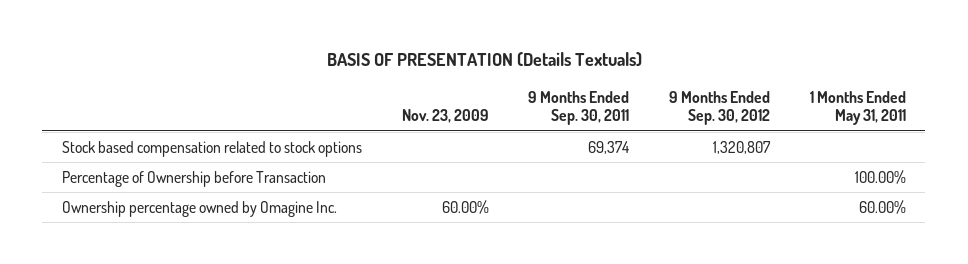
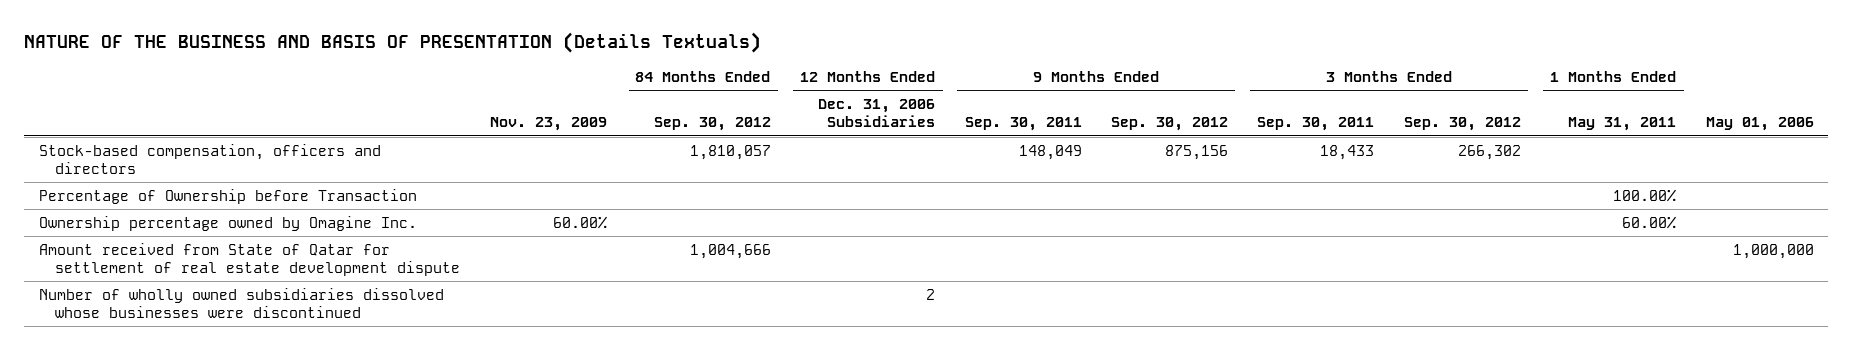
- BASIS OF PRESENTATION (Details Textuals)
+ NATURE OF THE BUSINESS AND BASIS OF PRESENTATION (Details Textuals)
- | Nov. 23, 2009 | 9 Months Ended Sep. 30, 2011 | 9 Months Ended Sep. 30, 2012 | 1 Months Ended May 31, 2011
+ | Nov. 23, 2009 | 84 Months Ended Sep. 30, 2012 | 12 Months Ended Dec. 31, 2006 Subsidiaries | 9 Months Ended Sep. 30, 2011 | 9 Months Ended Sep. 30, 2012 | 3 Months Ended Sep. 30, 2011 | 3 Months Ended Sep. 30, 2012 | 1 Months Ended May 31, 2011 | May 01, 2006
- Stock based compensation related to stock options | | 69,374 | 1,320,807 |
+ Stock-based compensation, officers and directors | | 1,810,057 | | 148,049 | 875,156 | 18,433 | 266,302 | |
+ Amount received from State of Qatar for settlement of real estate development dispute | | 1,004,666 | | | | | | | 1,000,000
+ Number of wholly owned subsidiaries dissolved whose businesses were discontinued | | | 2 | | | | | |

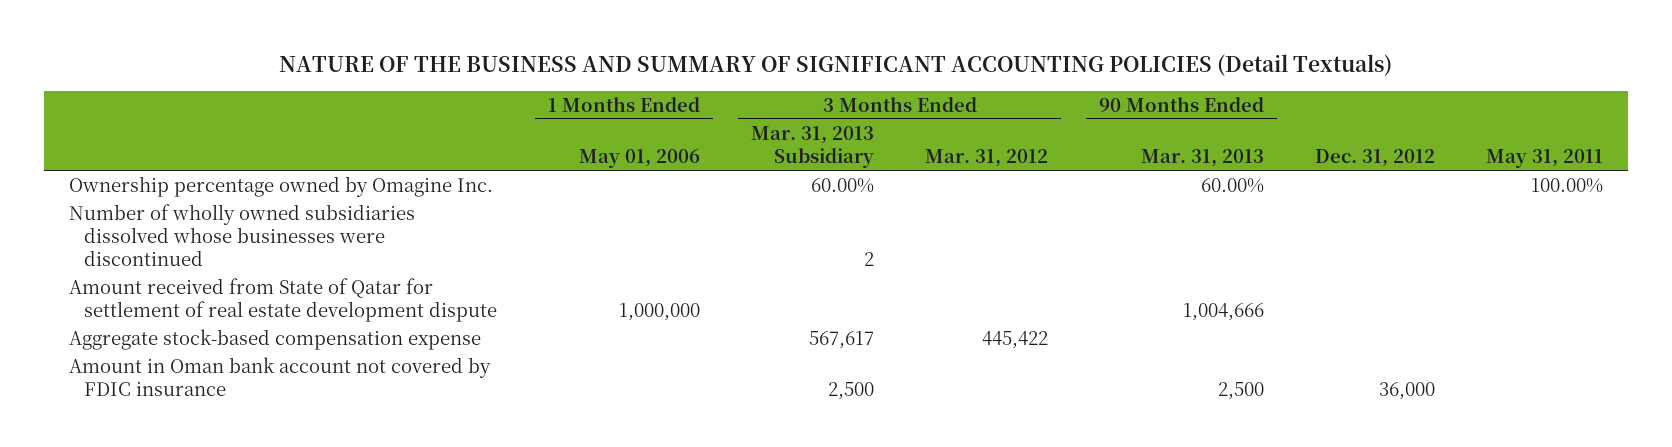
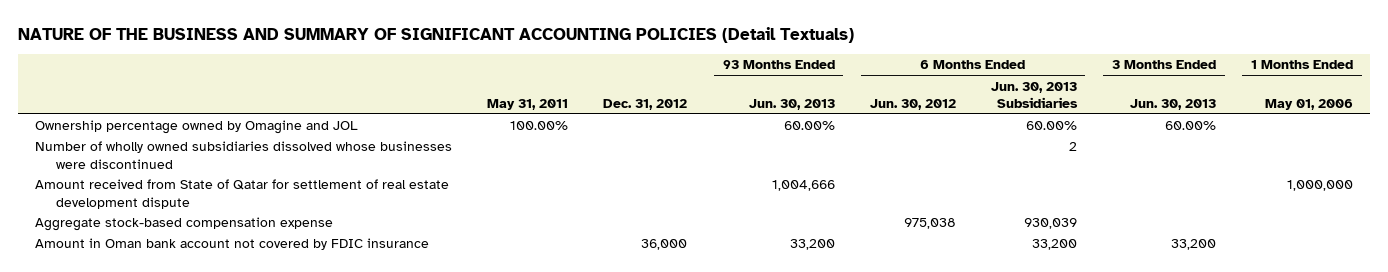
- | 1 Months Ended May 01, 2006 | 3 Months Ended Mar. 31, 2013 Subsidiary | 3 Months Ended Mar. 31, 2012 | 90 Months Ended Mar. 31, 2013 | Dec. 31, 2012 | May 31, 2011
+ | May 31, 2011 | Dec. 31, 2012 | 93 Months Ended Jun. 30, 2013 | 6 Months Ended Jun. 30, 2012 | 6 Months Ended Jun. 30, 2013 Subsidiaries | 3 Months Ended Jun. 30, 2013 | 1 Months Ended May 01, 2006
- Ownership percentage owned by Omagine Inc. | | 60.00% | | 60.00% | | 100.00%
+ Ownership percentage owned by Omagine and JOL | 100.00% | | 60.00% | | 60.00% | 60.00% |

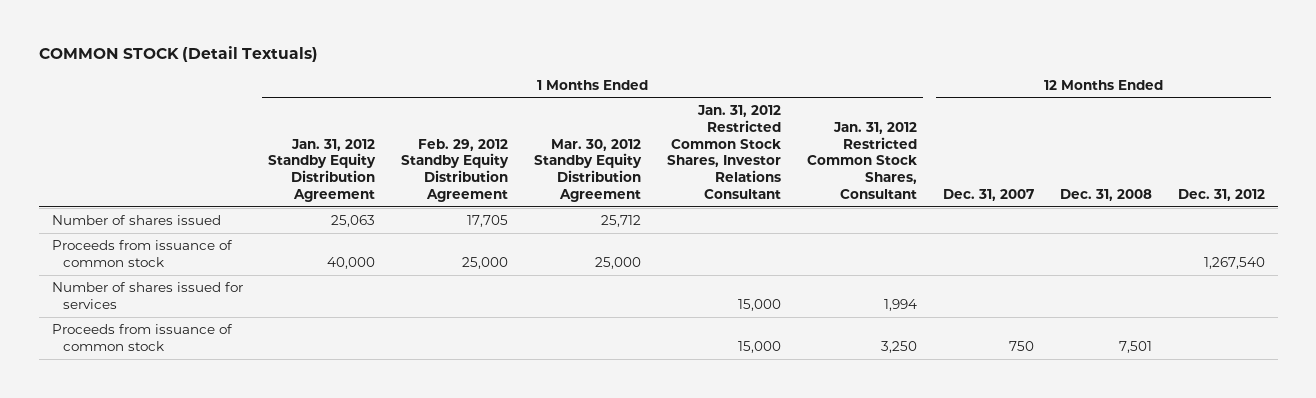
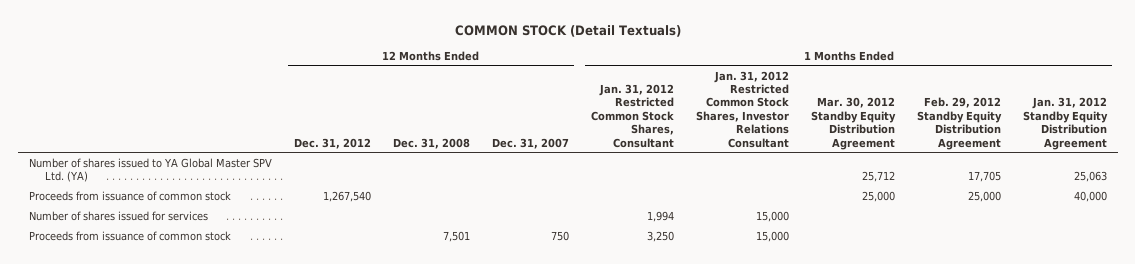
- | 1 Months Ended Jan. 31, 2012 Standby Equity Distribution Agreement | 1 Months Ended Feb. 29, 2012 Standby Equity Distribution Agreement | 1 Months Ended Mar. 30, 2012 Standby Equity Distribution Agreement | 1 Months Ended Jan. 31, 2012 Restricted Common Stock Shares, Investor Relations Consultant | 1 Months Ended Jan. 31, 2012 Restricted Common Stock Shares, Consultant | 12 Months Ended Dec. 31, 2007 | 12 Months Ended Dec. 31, 2008 | 12 Months Ended Dec. 31, 2012
+ | 12 Months Ended Dec. 31, 2012 | 12 Months Ended Dec. 31, 2008 | 12 Months Ended Dec. 31, 2007 | 1 Months Ended Jan. 31, 2012 Restricted Common Stock Shares, Consultant | 1 Months Ended Jan. 31, 2012 Restricted Common Stock Shares, Investor Relations Consultant | 1 Months Ended Mar. 30, 2012 Standby Equity Distribution Agreement | 1 Months Ended Feb. 29, 2012 Standby Equity Distribution Agreement | 1 Months Ended Jan. 31, 2012 Standby Equity Distribution Agreement
- Number of shares issued | 25,063 | 17,705 | 25,712 | | | | |
+ Number of shares issued to YA Global Master SPV Ltd. (YA) | | | | | | 25,712 | 17,705 | 25,063

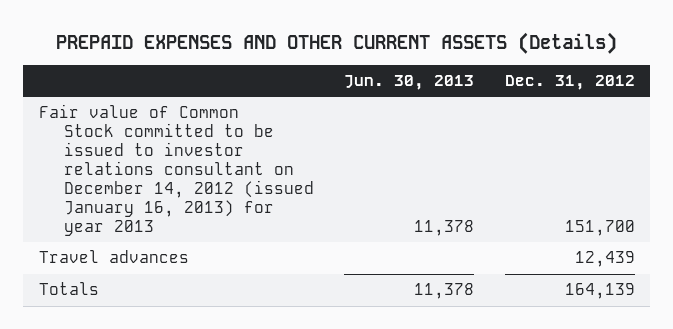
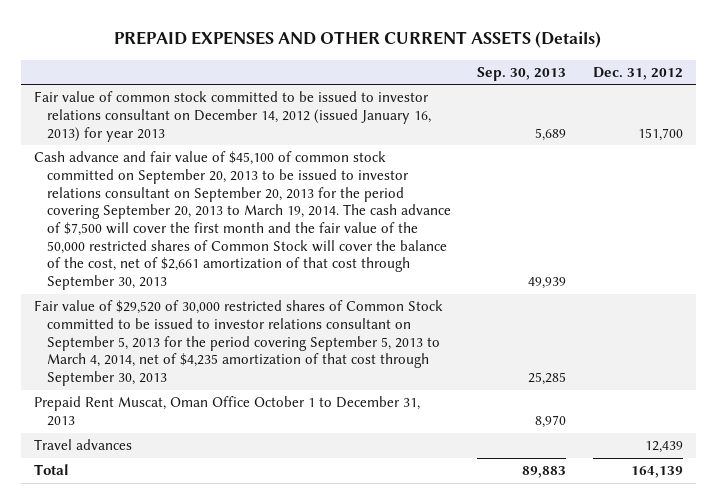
- | Jun. 30, 2013 | Dec. 31, 2012
+ | Sep. 30, 2013 | Dec. 31, 2012
- Fair value of Common Stock committed to be issued to investor relations consultant on December 14, 2012 (issued January 16, 2013) for year 2013 | 11,378 | 151,700
+ Fair value of common stock committed to be issued to investor relations consultant on December 14, 2012 (issued January 16, 2013) for year 2013 | 5,689 | 151,700
+ Cash advance and fair value of $45,100 of common stock committed on September 20, 2013 to be issued to investor relations consultant on September 20, 2013 for the period covering September 20, 2013 to March 19, 2014. The cash advance of $7,500 will cover the first month and the fair value of the 50,000 restricted shares of Common Stock will cover the balance of the cost, net of $2,661 amortization of that cost through September 30, 2013 | 49,939 |
+ Fair value of $29,520 of 30,000 restricted shares of Common Stock committed to be issued to investor relations consultant on September 5, 2013 for the period covering September 5, 2013 to March 4, 2014, net of $4,235 amortization of that cost through September 30, 2013 | 25,285 |
+ Prepaid Rent Muscat, Oman Office October 1 to December 31, 2013 | 8,970 |
- Totals | 11,378 | 164,139
+ Total | 89,883 | 164,139

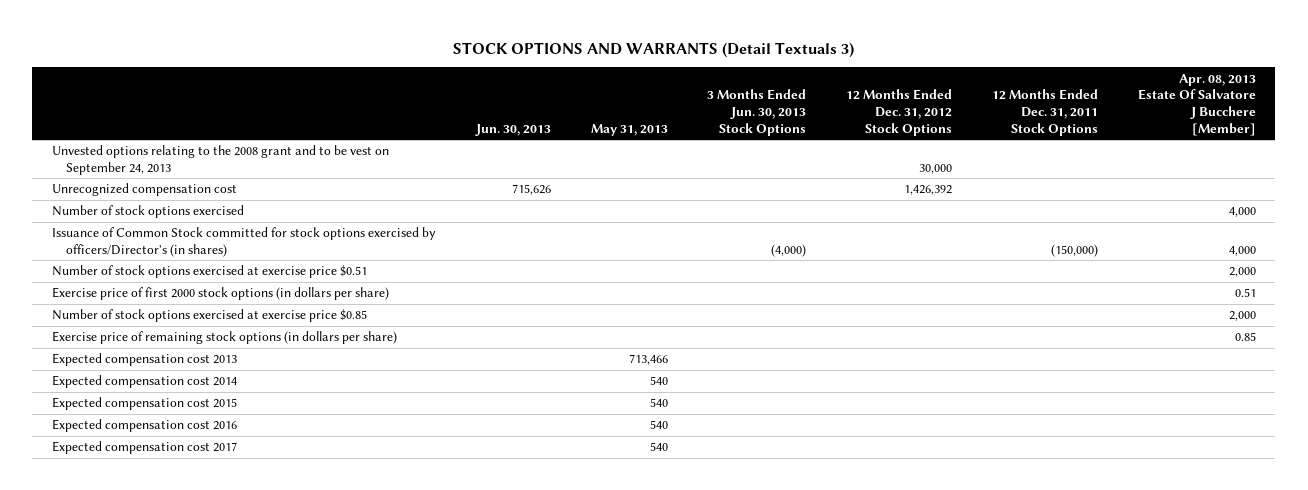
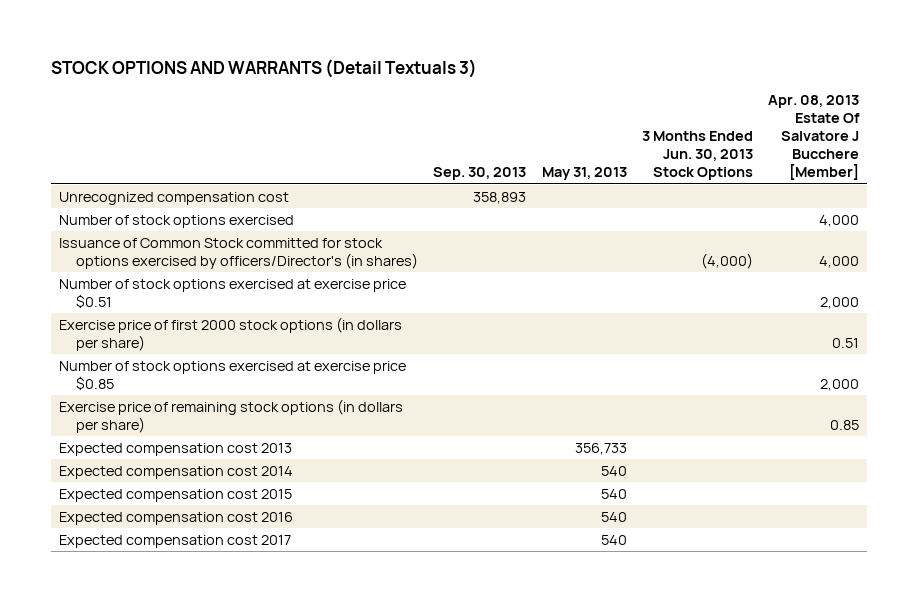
- | Jun. 30, 2013 | May 31, 2013 | 3 Months Ended Jun. 30, 2013 Stock Options | 12 Months Ended Dec. 31, 2012 Stock Options | 12 Months Ended Dec. 31, 2011 Stock Options | Apr. 08, 2013 Estate Of Salvatore J Bucchere [Member]
+ | Sep. 30, 2013 | May 31, 2013 | 3 Months Ended Jun. 30, 2013 Stock Options | Apr. 08, 2013 Estate Of Salvatore J Bucchere [Member]
- Unvested options relating to the 2008 grant and to be vest on September 24, 2013 | | | | 30,000 | |
- Expected compensation cost 2013 | | 713,466 | | | |
+ Expected compensation cost 2013 | | 356,733 | |

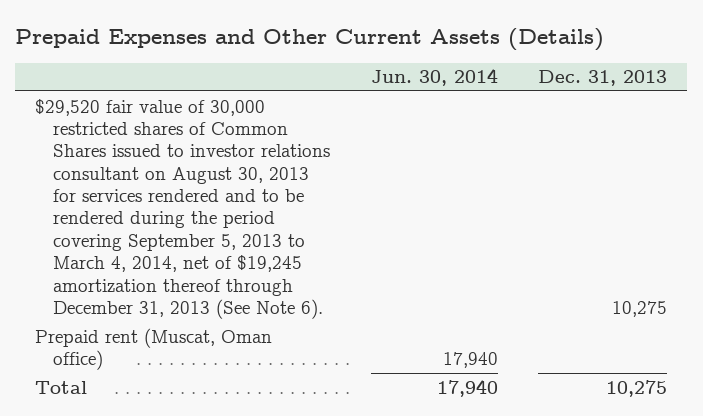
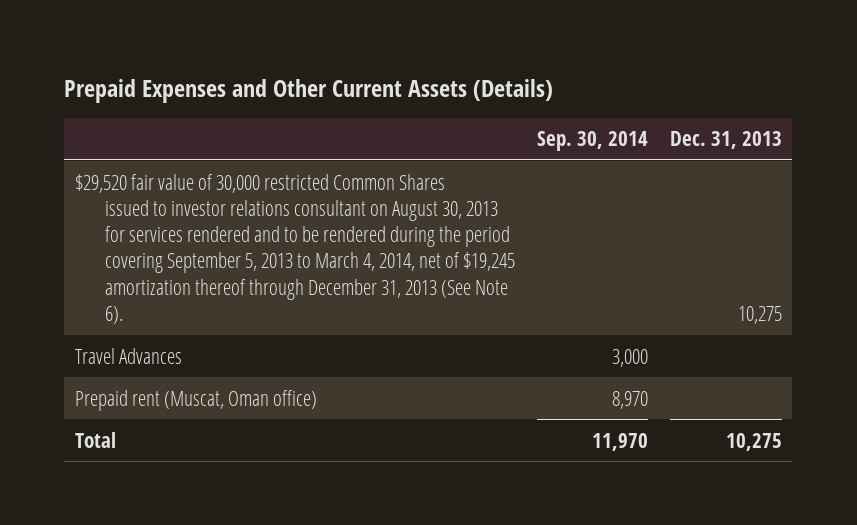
- | Jun. 30, 2014 | Dec. 31, 2013
+ | Sep. 30, 2014 | Dec. 31, 2013
- $29,520 fair value of 30,000 restricted shares of Common Shares issued to investor relations consultant on August 30, 2013 for services rendered and to be rendered during the period covering September 5, 2013 to March 4, 2014, net of $19,245 amortization thereof through December 31, 2013 (See Note 6). | | 10,275
+ $29,520 fair value of 30,000 restricted Common Shares issued to investor relations consultant on August 30, 2013 for services rendered and to be rendered during the period covering September 5, 2013 to March 4, 2014, net of $19,245 amortization thereof through December 31, 2013 (See Note 6). | | 10,275
+ Travel Advances | 3,000 |

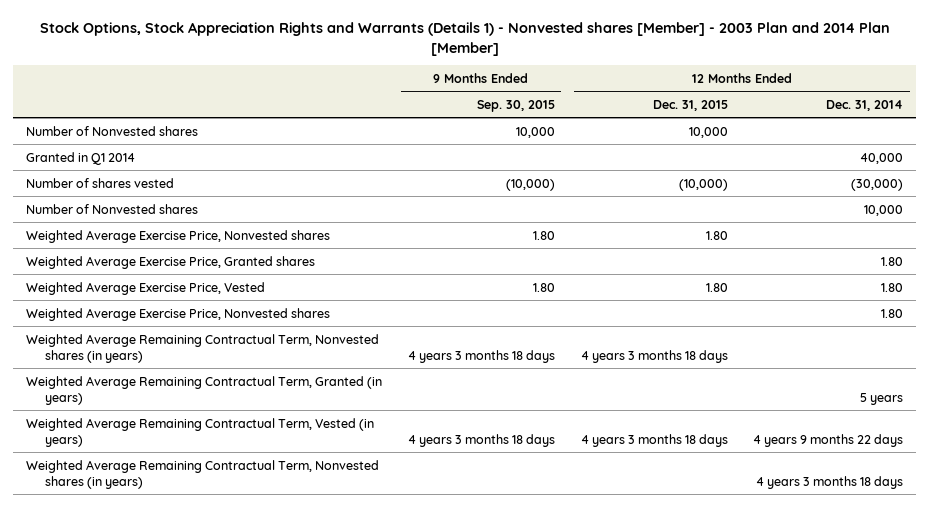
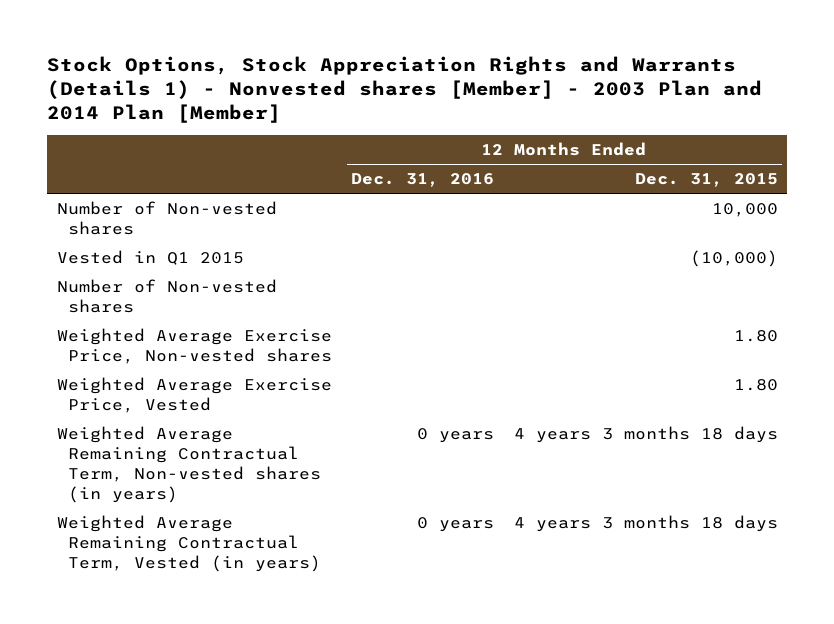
- | 9 Months Ended Sep. 30, 2015 | 12 Months Ended Dec. 31, 2015 | 12 Months Ended Dec. 31, 2014
+ | 12 Months Ended Dec. 31, 2016 | 12 Months Ended Dec. 31, 2015
- Number of Nonvested shares | 10,000 | 10,000 |
- Granted in Q1 2014 | | | 40,000
- Number of shares vested | (10,000) | (10,000) | (30,000)
- Number of Nonvested shares | | | 10,000
- Weighted Average Exercise Price, Nonvested shares | 1.80 | 1.80 |
- Weighted Average Exercise Price, Granted shares | | | 1.80
+ Number of Non-vested shares | | 10,000
+ Vested in Q1 2015 | | (10,000)
+ Number of Non-vested shares
+ Weighted Average Exercise Price, Non-vested shares | | 1.80
- Weighted Average Exercise Price, Nonvested shares | | | 1.80
- Weighted Average Remaining Contractual Term, Nonvested shares (in years) | 4 years 3 months 18 days | 4 years 3 months 18 days |
- Weighted Average Remaining Contractual Term, Granted (in years) | | | 5 years
+ Weighted Average Remaining Contractual Term, Non-vested shares (in years) | 0 years | 4 years 3 months 18 days
- Weighted Average Remaining Contractual Term, Nonvested shares (in years) | | | 4 years 3 months 18 days

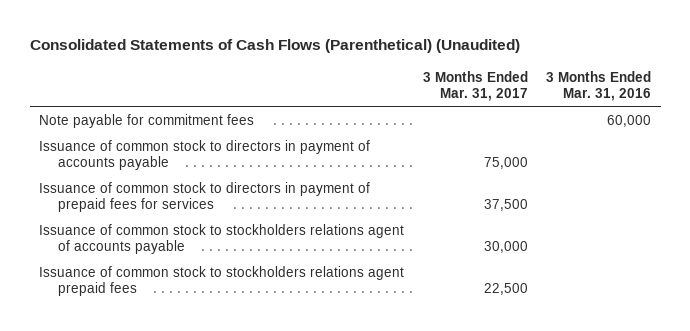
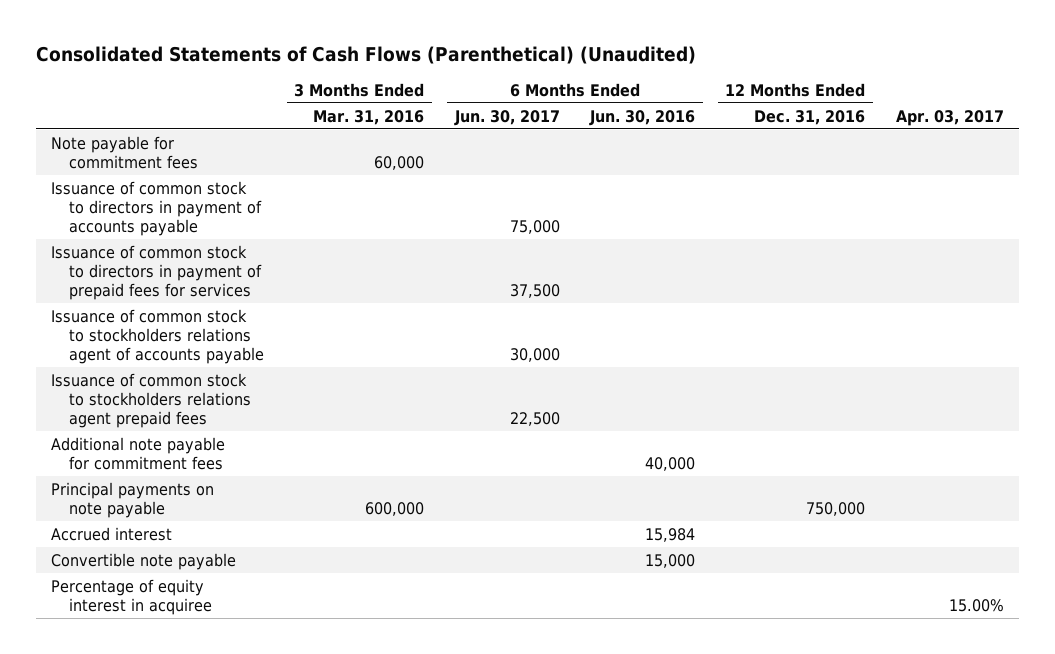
- | 3 Months Ended Mar. 31, 2017 | 3 Months Ended Mar. 31, 2016
+ | 3 Months Ended Mar. 31, 2016 | 6 Months Ended Jun. 30, 2017 | 6 Months Ended Jun. 30, 2016 | 12 Months Ended Dec. 31, 2016 | Apr. 03, 2017
+ Additional note payable for commitment fees | | | 40,000 | |
+ Principal payments on note payable | 600,000 | | | 750,000 |
+ Accrued interest | | | 15,984 | |
+ Convertible note payable | | | 15,000 | |
+ Percentage of equity interest in acquiree | | | | | 15.00%

